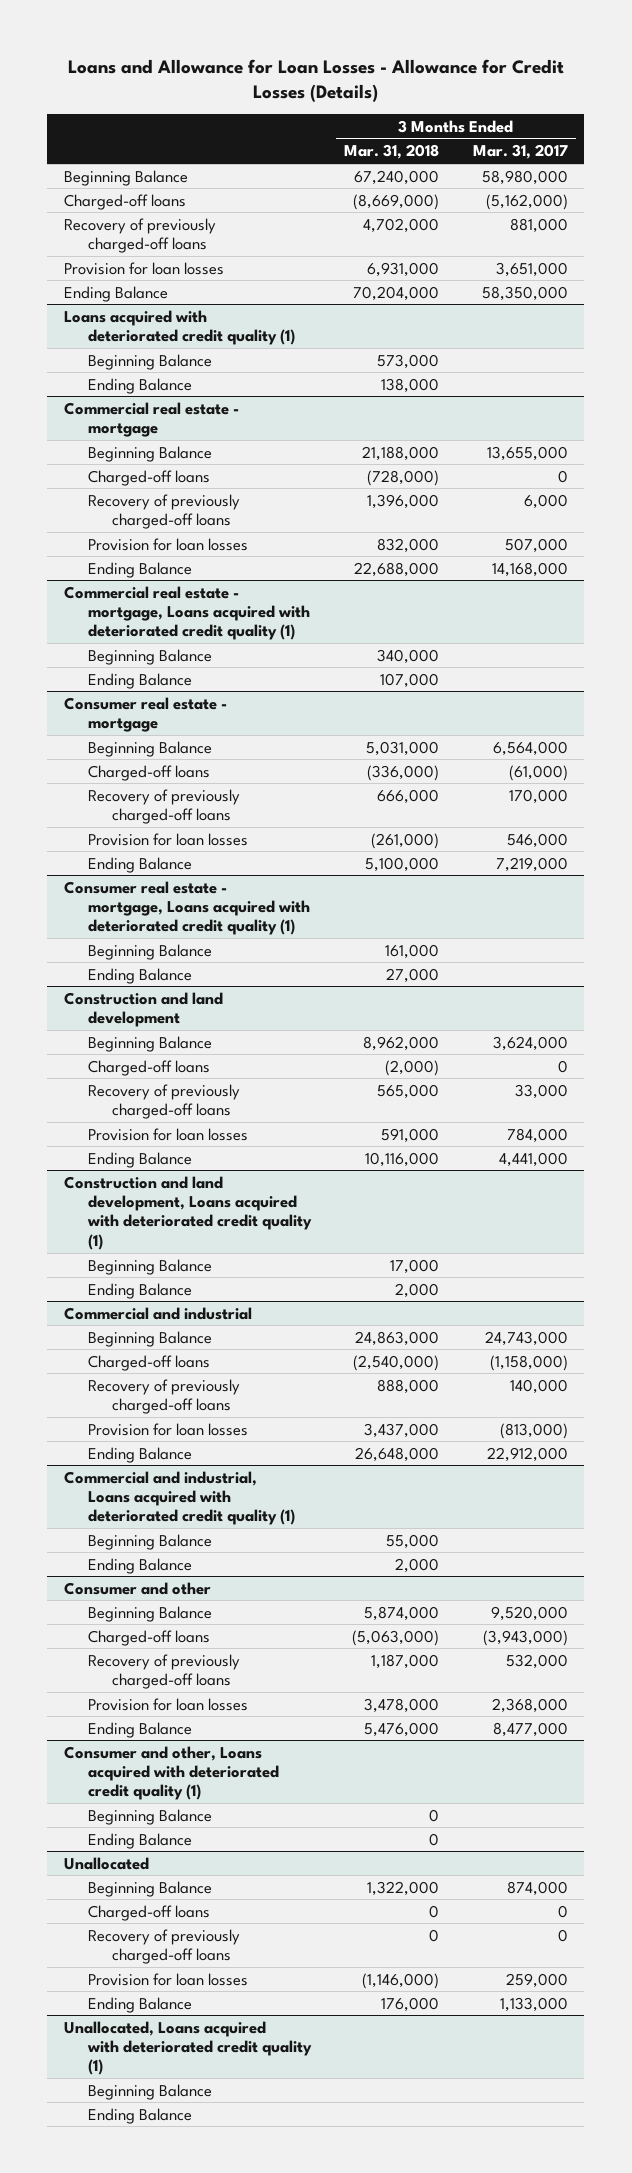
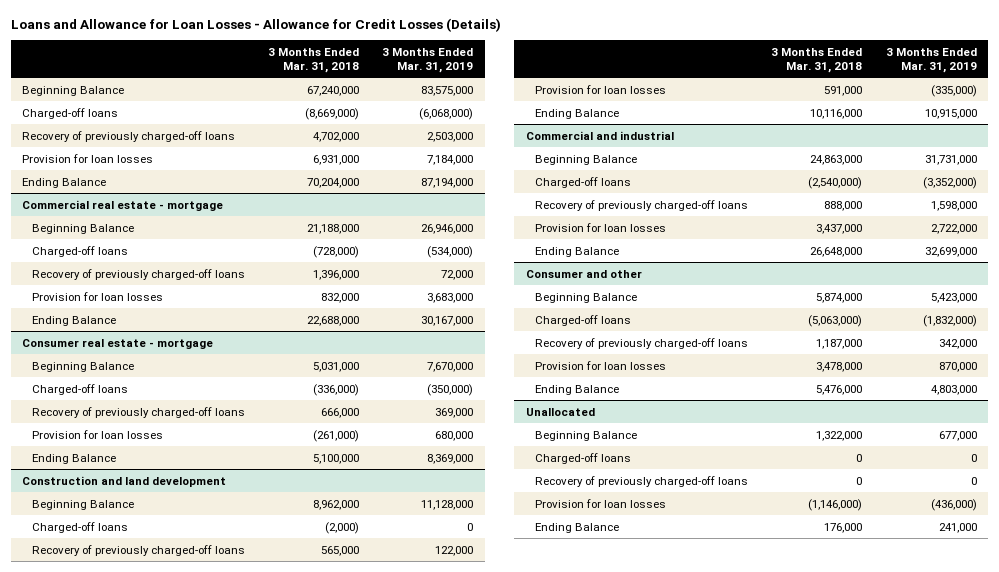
- | 3 Months Ended Mar. 31, 2018 | 3 Months Ended Mar. 31, 2017
+ | 3 Months Ended Mar. 31, 2018 | 3 Months Ended Mar. 31, 2019
- Loans acquired with deteriorated credit quality (1)
- Beginning Balance | 573,000 |
- Ending Balance | 138,000 |
- Commercial real estate - mortgage, Loans acquired with deteriorated credit quality (1)
- Beginning Balance | 340,000 |
- Ending Balance | 107,000 |
- Consumer real estate - mortgage, Loans acquired with deteriorated credit quality (1)
- Beginning Balance | 161,000 |
- Ending Balance | 27,000 |
- Construction and land development, Loans acquired with deteriorated credit quality (1)
- Beginning Balance | 17,000 |
- Ending Balance | 2,000 |
- Commercial and industrial, Loans acquired with deteriorated credit quality (1)
- Beginning Balance | 55,000 |
- Ending Balance | 2,000 |
- Consumer and other, Loans acquired with deteriorated credit quality (1)
- Beginning Balance | 0 |
- Ending Balance | 0 |
- Unallocated, Loans acquired with deteriorated credit quality (1)
- Beginning Balance
- Ending Balance

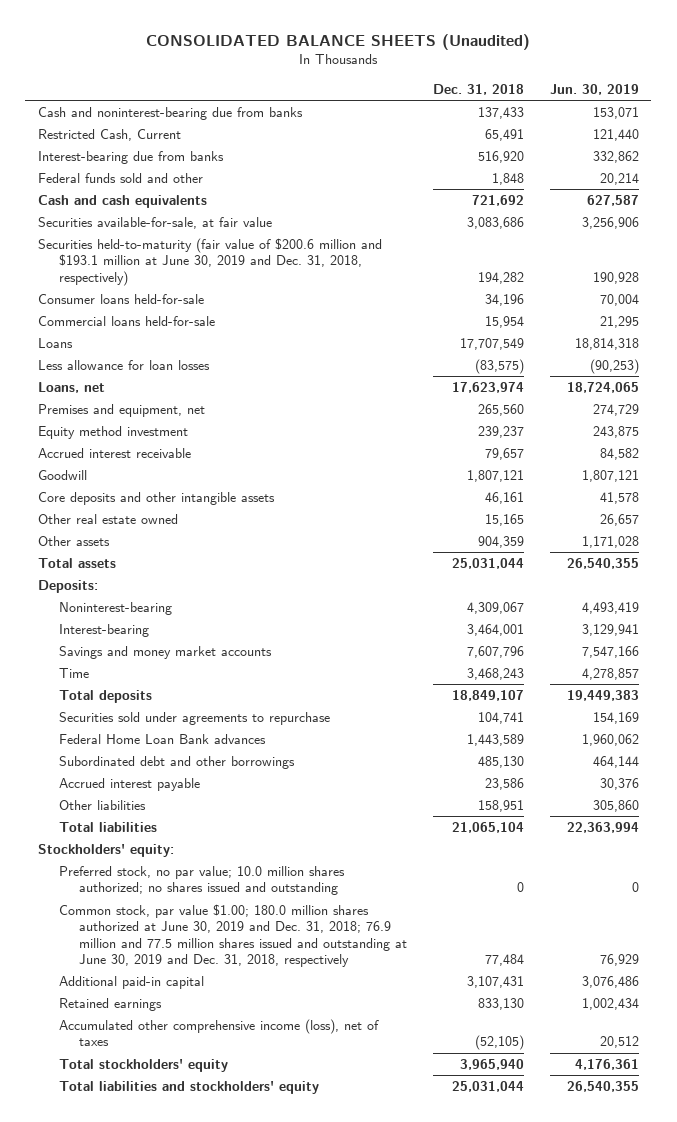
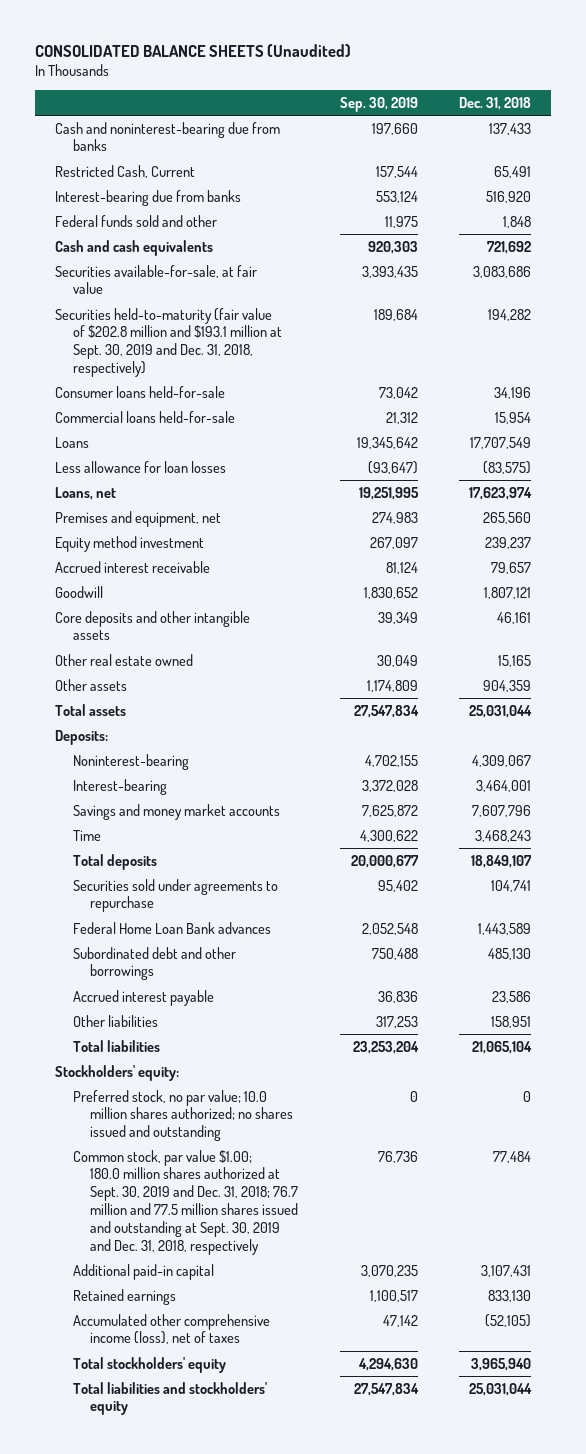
- | Dec. 31, 2018 | Jun. 30, 2019
+ | Sep. 30, 2019 | Dec. 31, 2018
- Securities held-to-maturity (fair value of $200.6 million and $193.1 million at June 30, 2019 and Dec. 31, 2018, respectively) | 194,282 | 190,928
+ Securities held-to-maturity (fair value of $202.8 million and $193.1 million at Sept. 30, 2019 and Dec. 31, 2018, respectively) | 189,684 | 194,282
- Common stock, par value $1.00; 180.0 million shares authorized at June 30, 2019 and Dec. 31, 2018; 76.9 million and 77.5 million shares issued and outstanding at June 30, 2019 and Dec. 31, 2018, respectively | 77,484 | 76,929
+ Common stock, par value $1.00; 180.0 million shares authorized at Sept. 30, 2019 and Dec. 31, 2018; 76.7 million and 77.5 million shares issued and outstanding at Sept. 30, 2019 and Dec. 31, 2018, respectively | 76,736 | 77,484

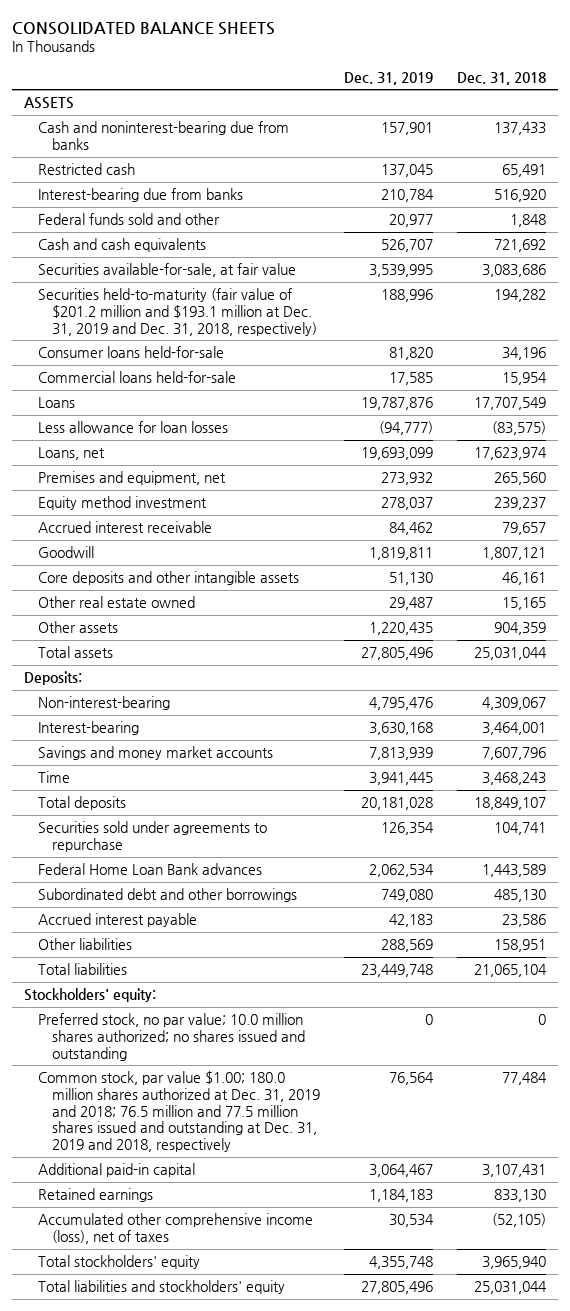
- CONSOLIDATED BALANCE SHEETS (Unaudited)
+ CONSOLIDATED BALANCE SHEETS
- | Sep. 30, 2019 | Dec. 31, 2018
+ | Dec. 31, 2019 | Dec. 31, 2018
+ ASSETS
- Restricted Cash, Current | 157,544 | 65,491
+ Restricted cash | 137,045 | 65,491
- Securities held-to-maturity (fair value of $202.8 million and $193.1 million at Sept. 30, 2019 and Dec. 31, 2018, respectively) | 189,684 | 194,282
+ Securities held-to-maturity (fair value of $201.2 million and $193.1 million at Dec. 31, 2019 and Dec. 31, 2018, respectively) | 188,996 | 194,282
- Noninterest-bearing | 4,702,155 | 4,309,067
+ Non-interest-bearing | 4,795,476 | 4,309,067
- Common stock, par value $1.00; 180.0 million shares authorized at Sept. 30, 2019 and Dec. 31, 2018; 76.7 million and 77.5 million shares issued and outstanding at Sept. 30, 2019 and Dec. 31, 2018, respectively | 76,736 | 77,484
+ Common stock, par value $1.00; 180.0 million shares authorized at Dec. 31, 2019 and 2018; 76.5 million and 77.5 million shares issued and outstanding at Dec. 31, 2019 and 2018, respectively | 76,564 | 77,484

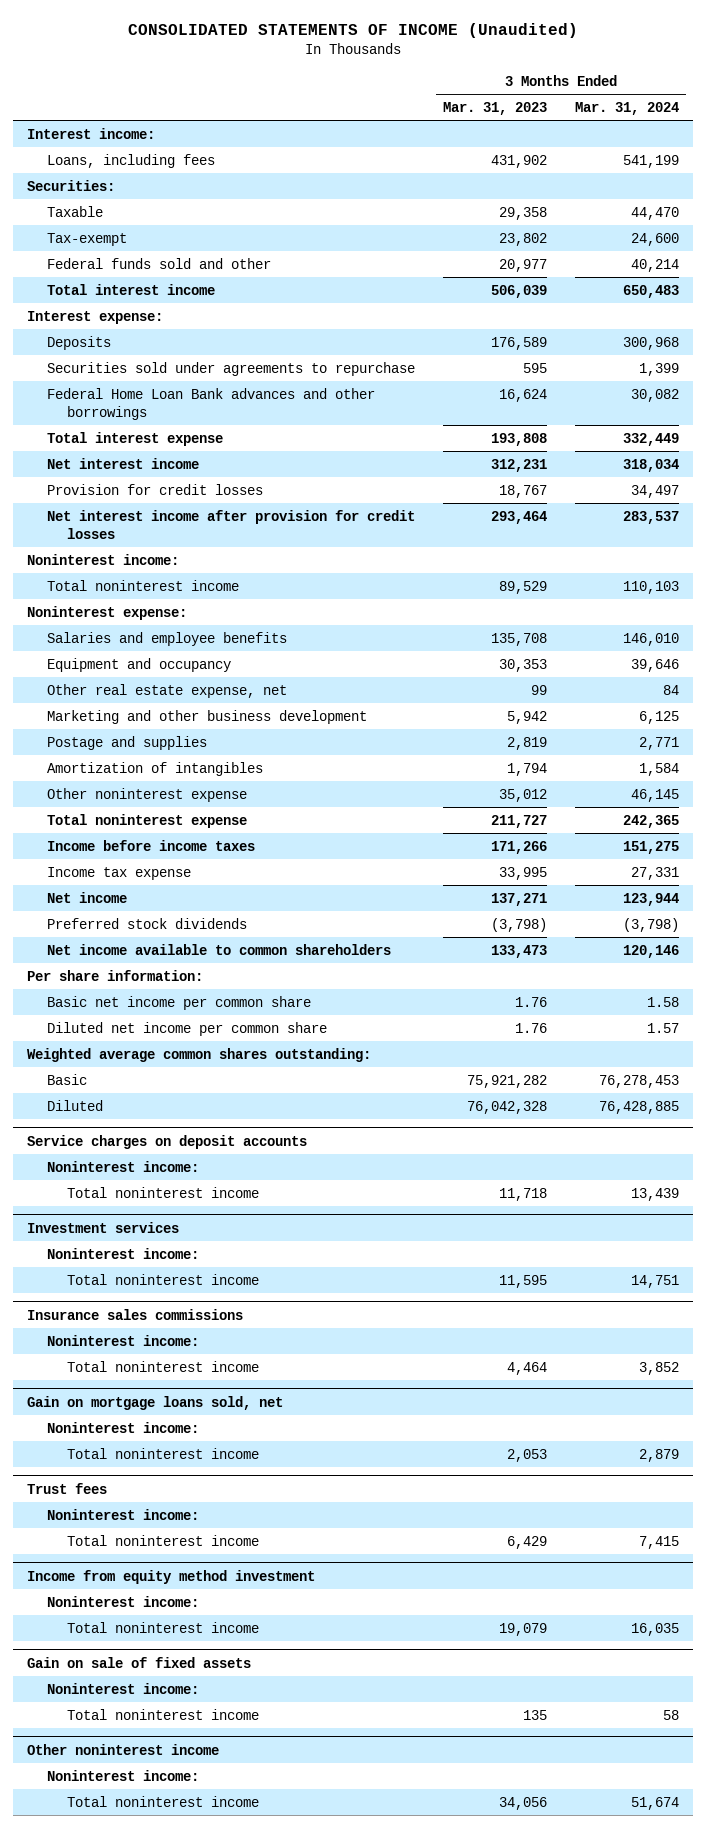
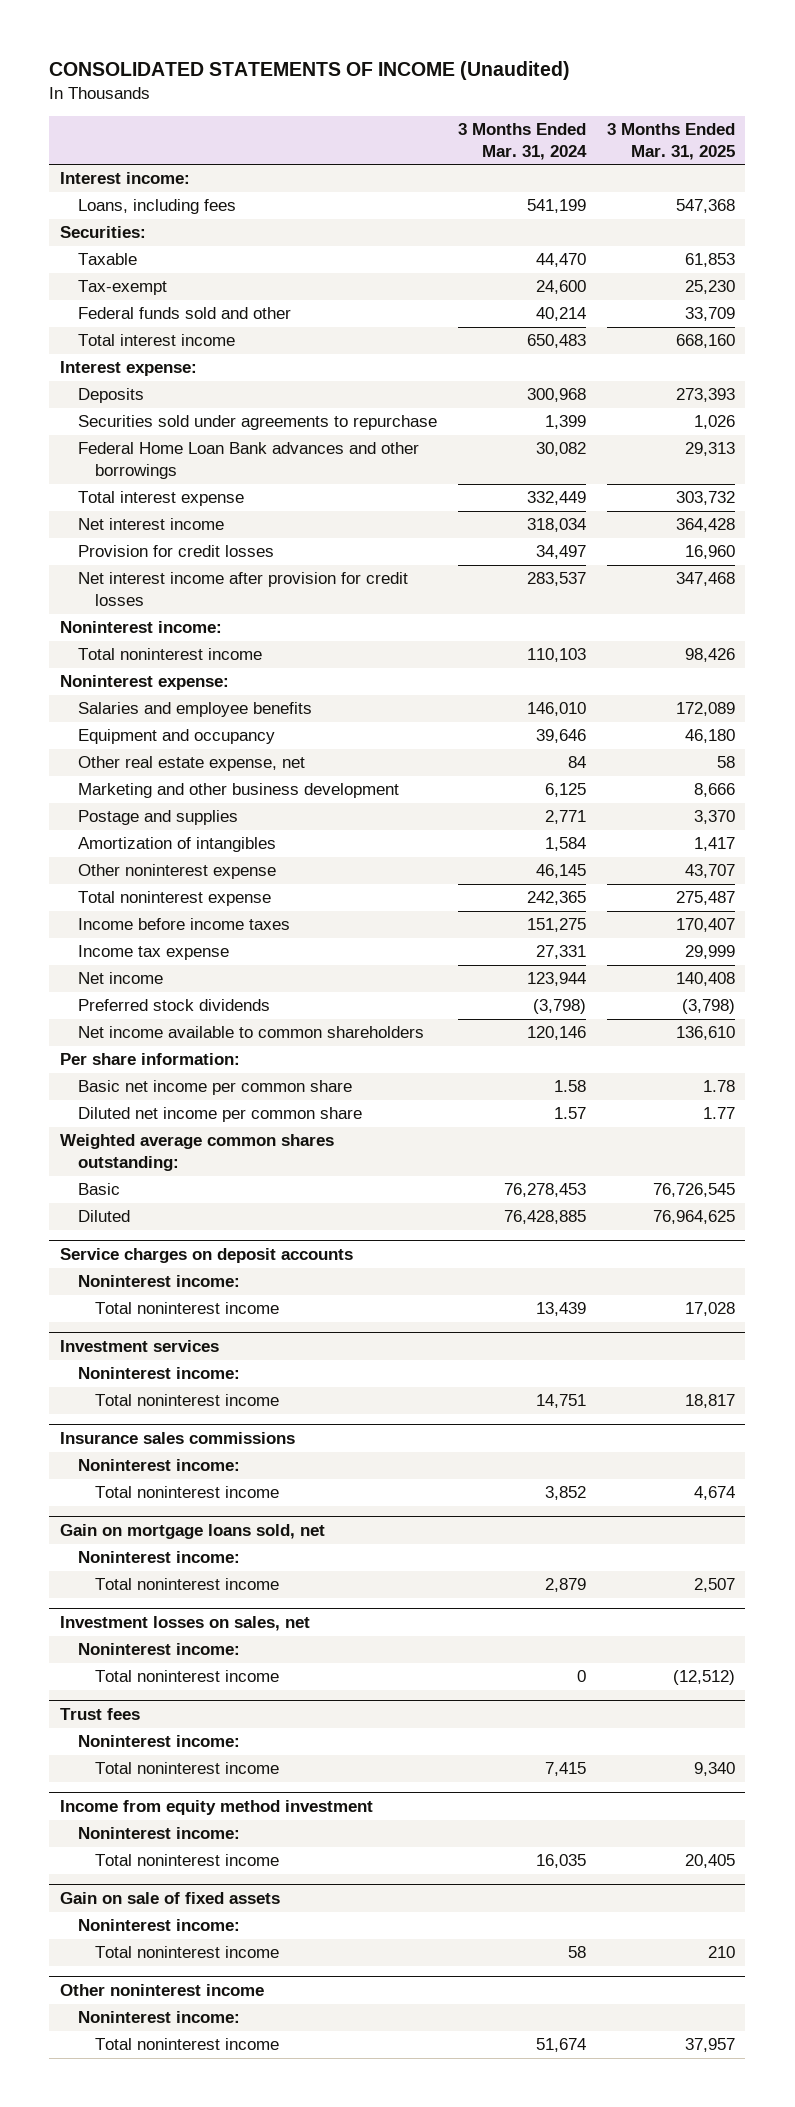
- | 3 Months Ended Mar. 31, 2023 | 3 Months Ended Mar. 31, 2024
+ | 3 Months Ended Mar. 31, 2024 | 3 Months Ended Mar. 31, 2025
+ Investment losses on sales, net
+ Noninterest income:
+ Total noninterest income | 0 | (12,512)

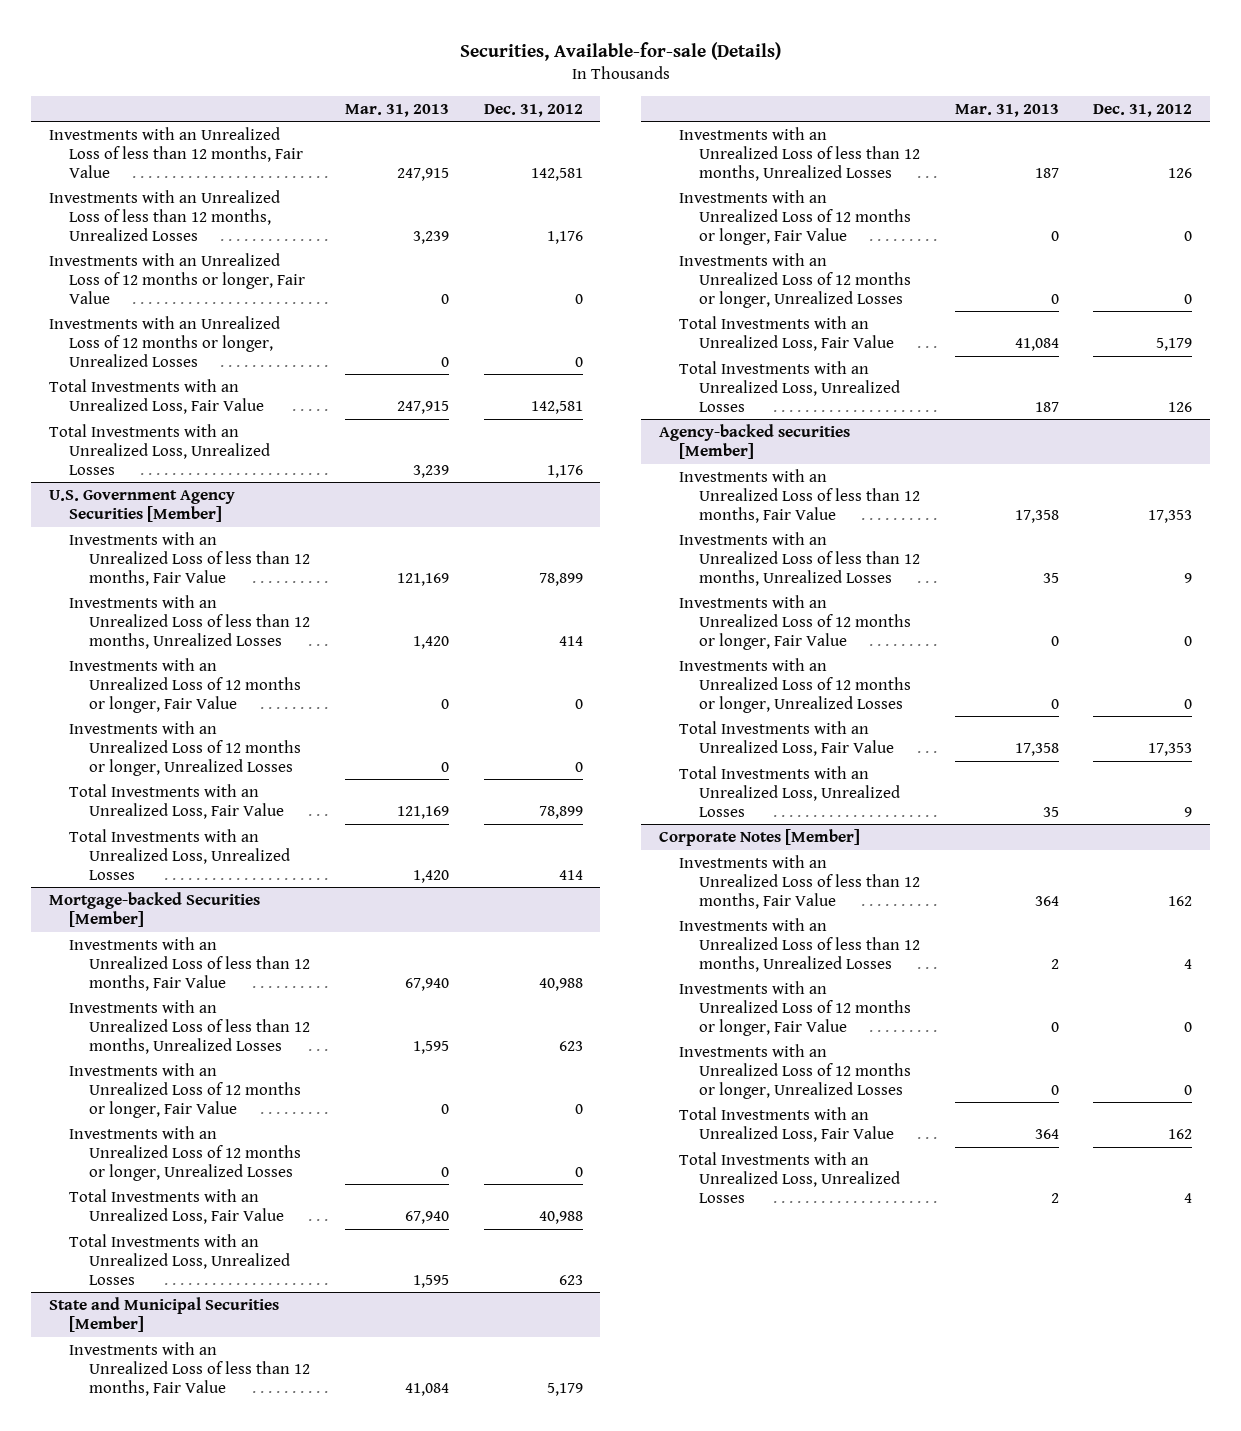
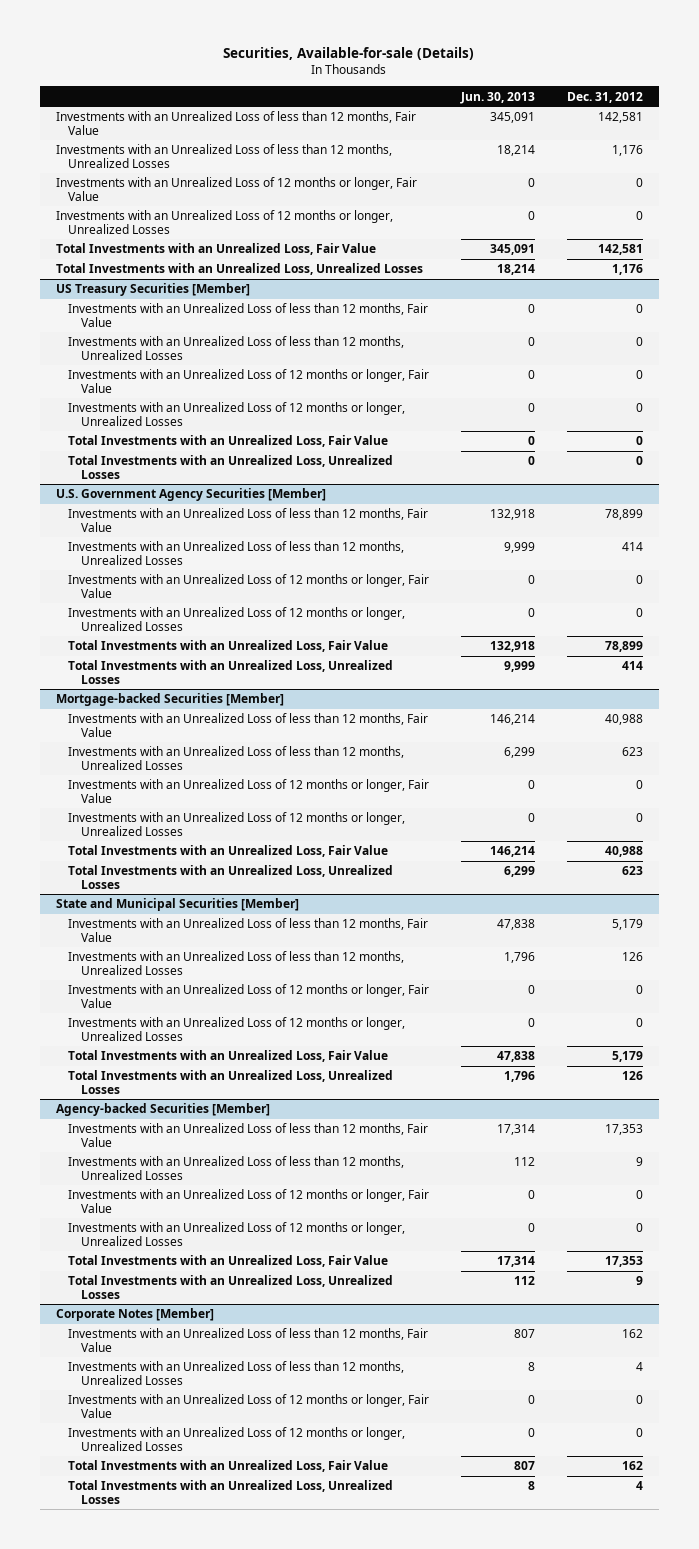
- | Mar. 31, 2013 | Dec. 31, 2012
+ | Jun. 30, 2013 | Dec. 31, 2012
+ US Treasury Securities [Member]
+ Investments with an Unrealized Loss of less than 12 months, Fair Value | 0 | 0
+ Investments with an Unrealized Loss of less than 12 months, Unrealized Losses | 0 | 0
+ Investments with an Unrealized Loss of 12 months or longer, Fair Value | 0 | 0
+ Investments with an Unrealized Loss of 12 months or longer, Unrealized Losses | 0 | 0
+ Total Investments with an Unrealized Loss, Fair Value | 0 | 0
+ Total Investments with an Unrealized Loss, Unrealized Losses | 0 | 0
- Agency-backed securities [Member]
+ Agency-backed Securities [Member]

